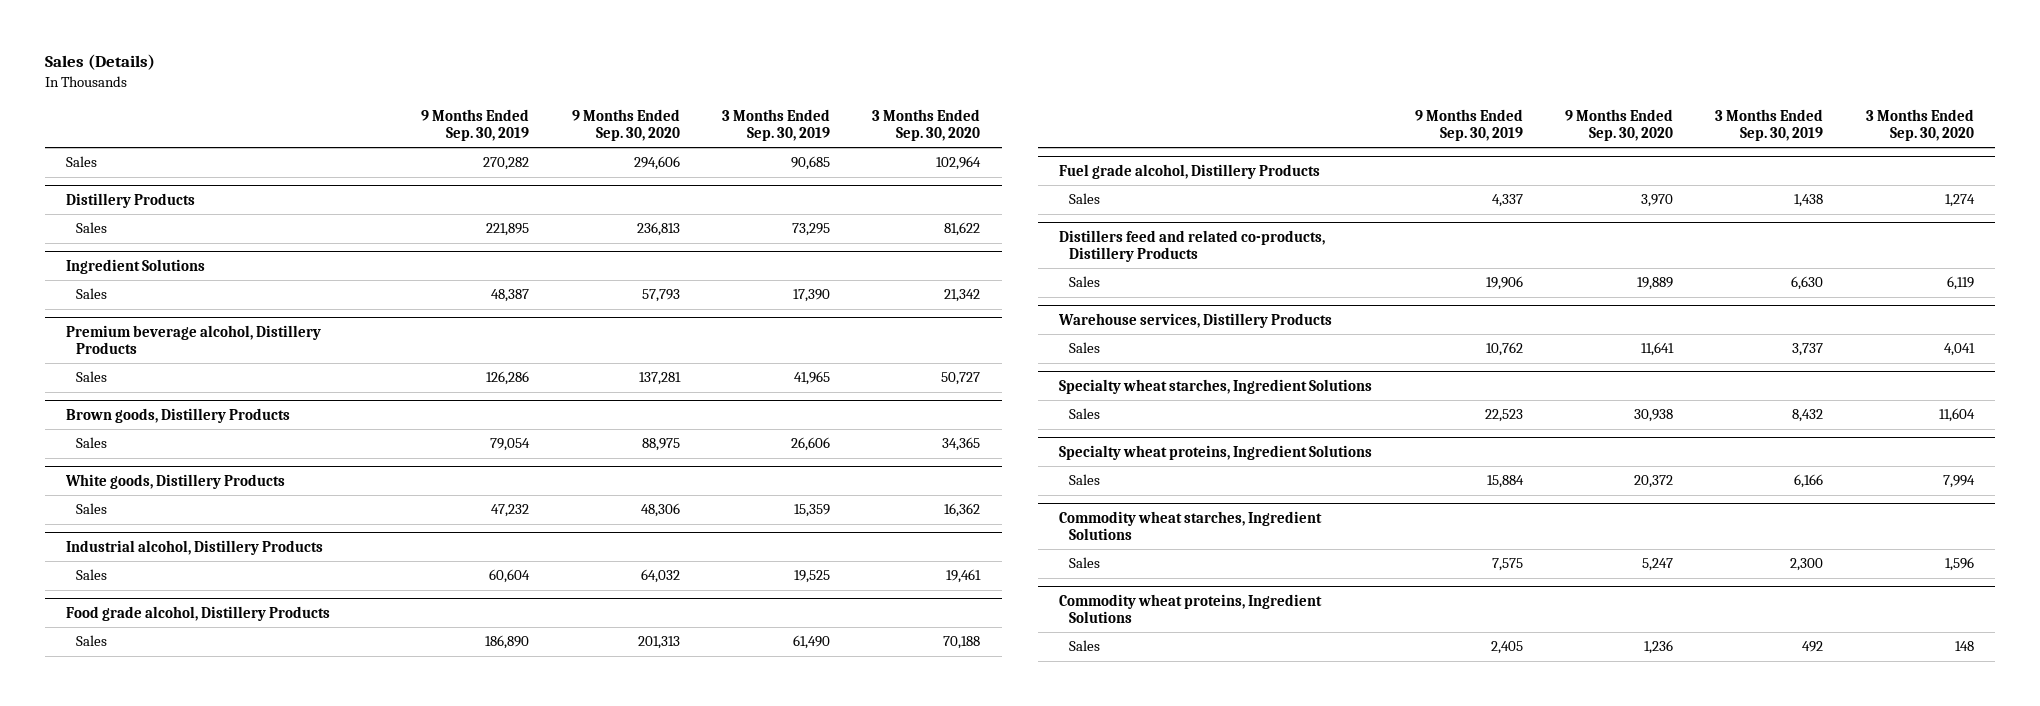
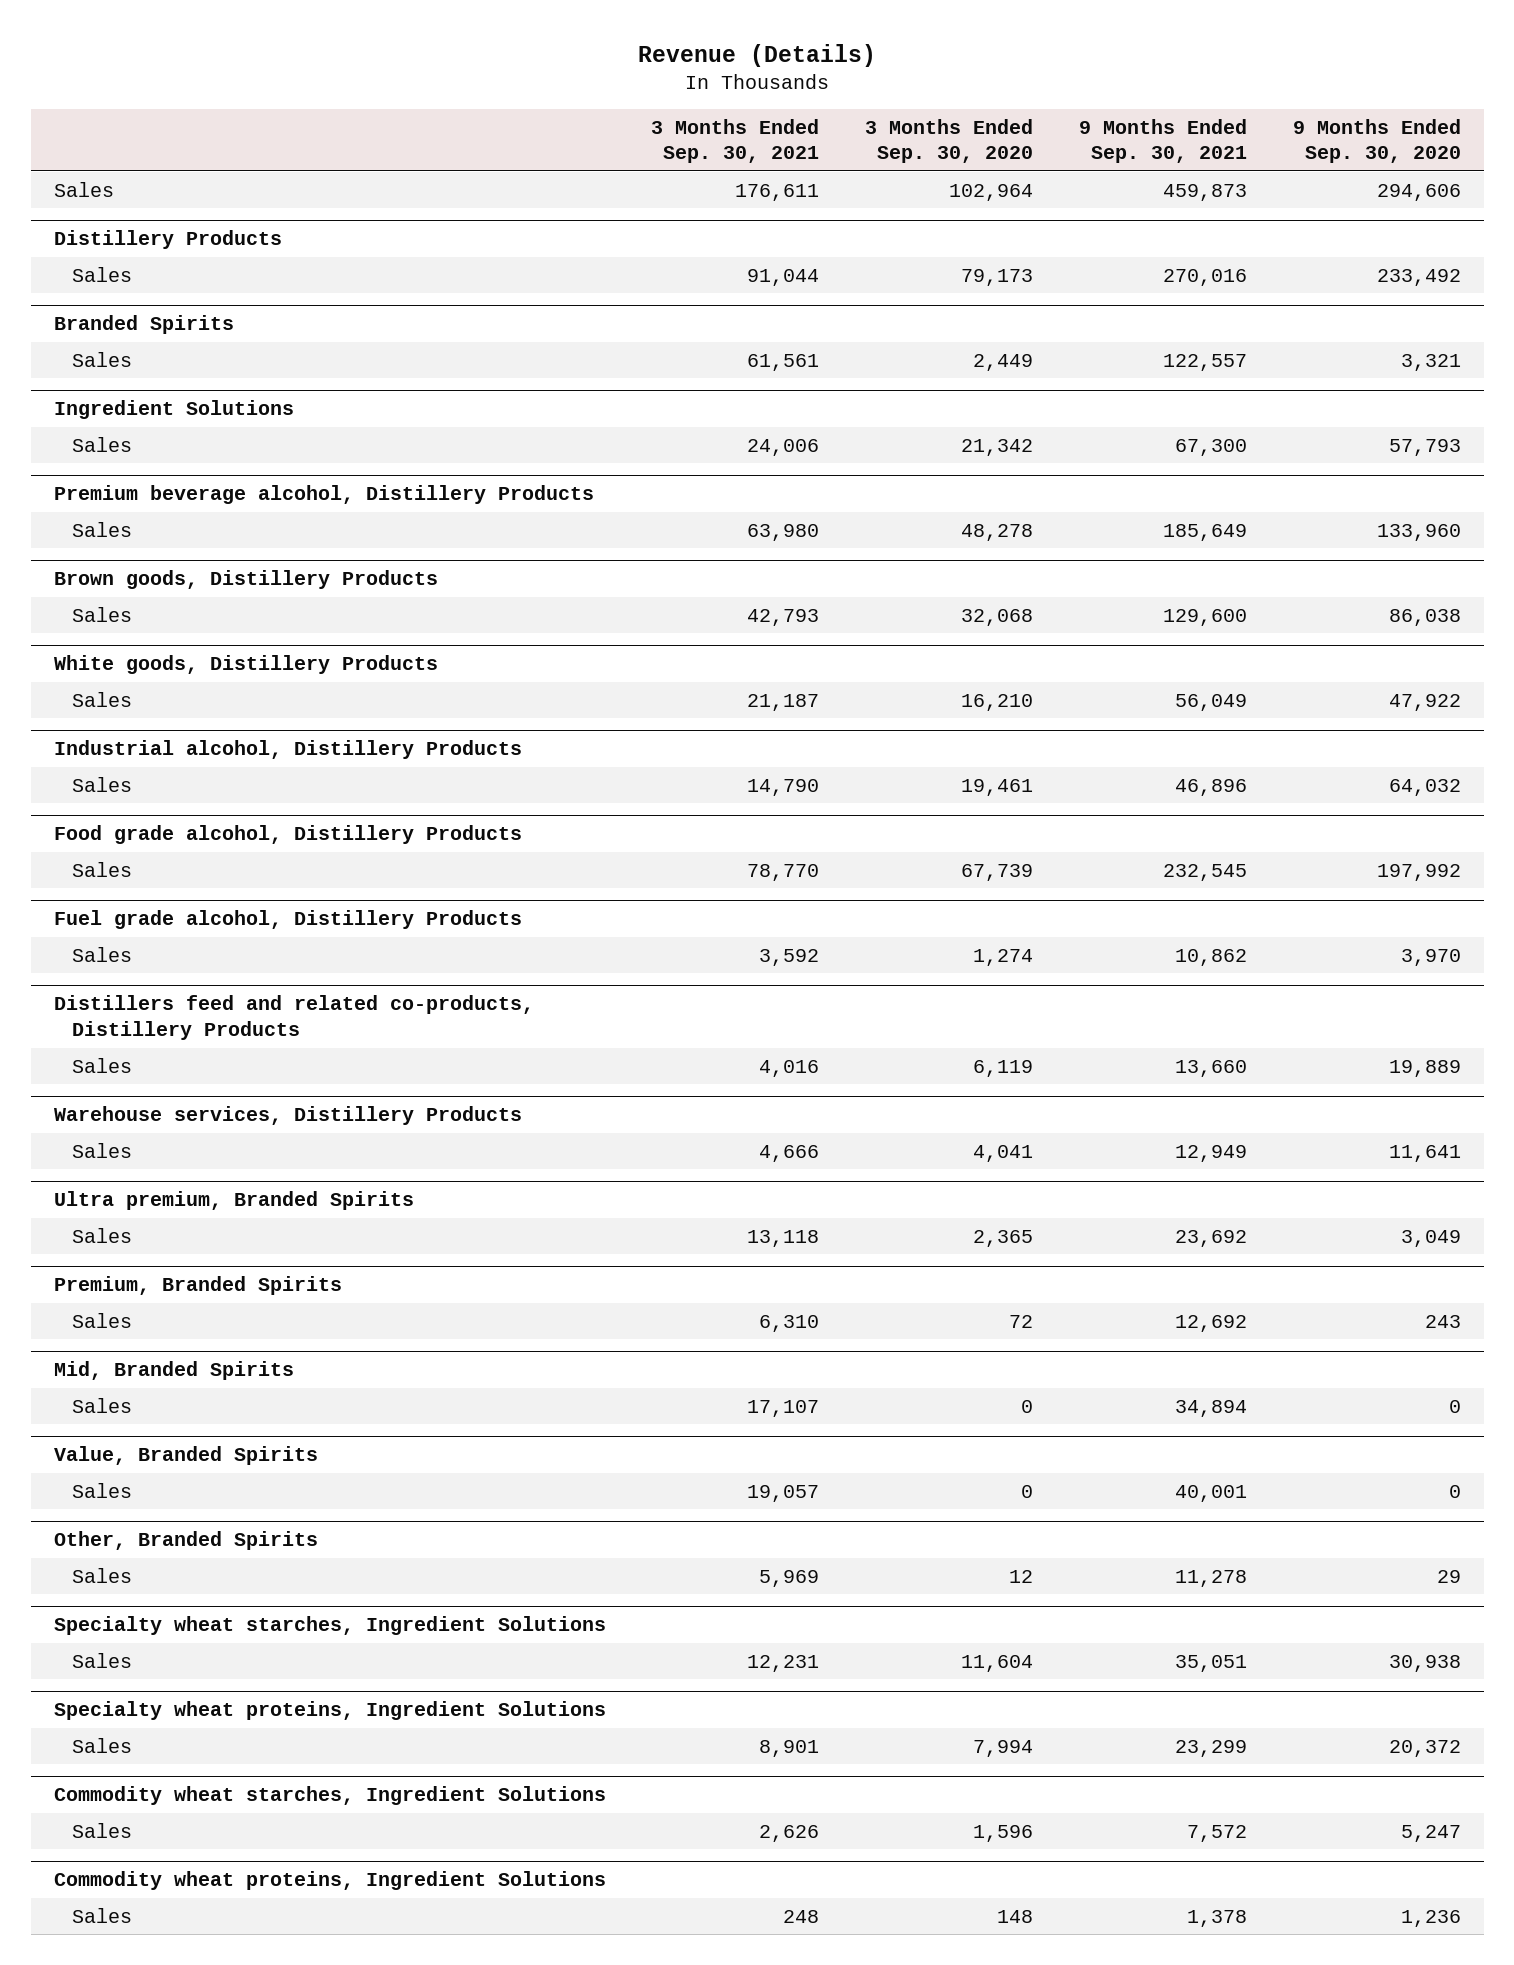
- Sales (Details)
+ Revenue (Details)
- | 9 Months Ended Sep. 30, 2019 | 9 Months Ended Sep. 30, 2020 | 3 Months Ended Sep. 30, 2019 | 3 Months Ended Sep. 30, 2020
+ | 3 Months Ended Sep. 30, 2021 | 3 Months Ended Sep. 30, 2020 | 9 Months Ended Sep. 30, 2021 | 9 Months Ended Sep. 30, 2020
@ Distillery Products
- Sales | 221,895 | 236,813 | 73,295 | 81,622
+ Sales | 91,044 | 79,173 | 270,016 | 233,492
+ Branded Spirits
+ Sales | 61,561 | 2,449 | 122,557 | 3,321
@ Premium beverage alcohol, Distillery Products
- Sales | 126,286 | 137,281 | 41,965 | 50,727
+ Sales | 63,980 | 48,278 | 185,649 | 133,960
@ Brown goods, Distillery Products
- Sales | 79,054 | 88,975 | 26,606 | 34,365
+ Sales | 42,793 | 32,068 | 129,600 | 86,038
@ White goods, Distillery Products
- Sales | 47,232 | 48,306 | 15,359 | 16,362
+ Sales | 21,187 | 16,210 | 56,049 | 47,922
@ Food grade alcohol, Distillery Products
- Sales | 186,890 | 201,313 | 61,490 | 70,188
+ Sales | 78,770 | 67,739 | 232,545 | 197,992
+ Ultra premium, Branded Spirits
+ Sales | 13,118 | 2,365 | 23,692 | 3,049
+ Premium, Branded Spirits
+ Sales | 6,310 | 72 | 12,692 | 243
+ Mid, Branded Spirits
+ Sales | 17,107 | 0 | 34,894 | 0
+ Value, Branded Spirits
+ Sales | 19,057 | 0 | 40,001 | 0
+ Other, Branded Spirits
+ Sales | 5,969 | 12 | 11,278 | 29

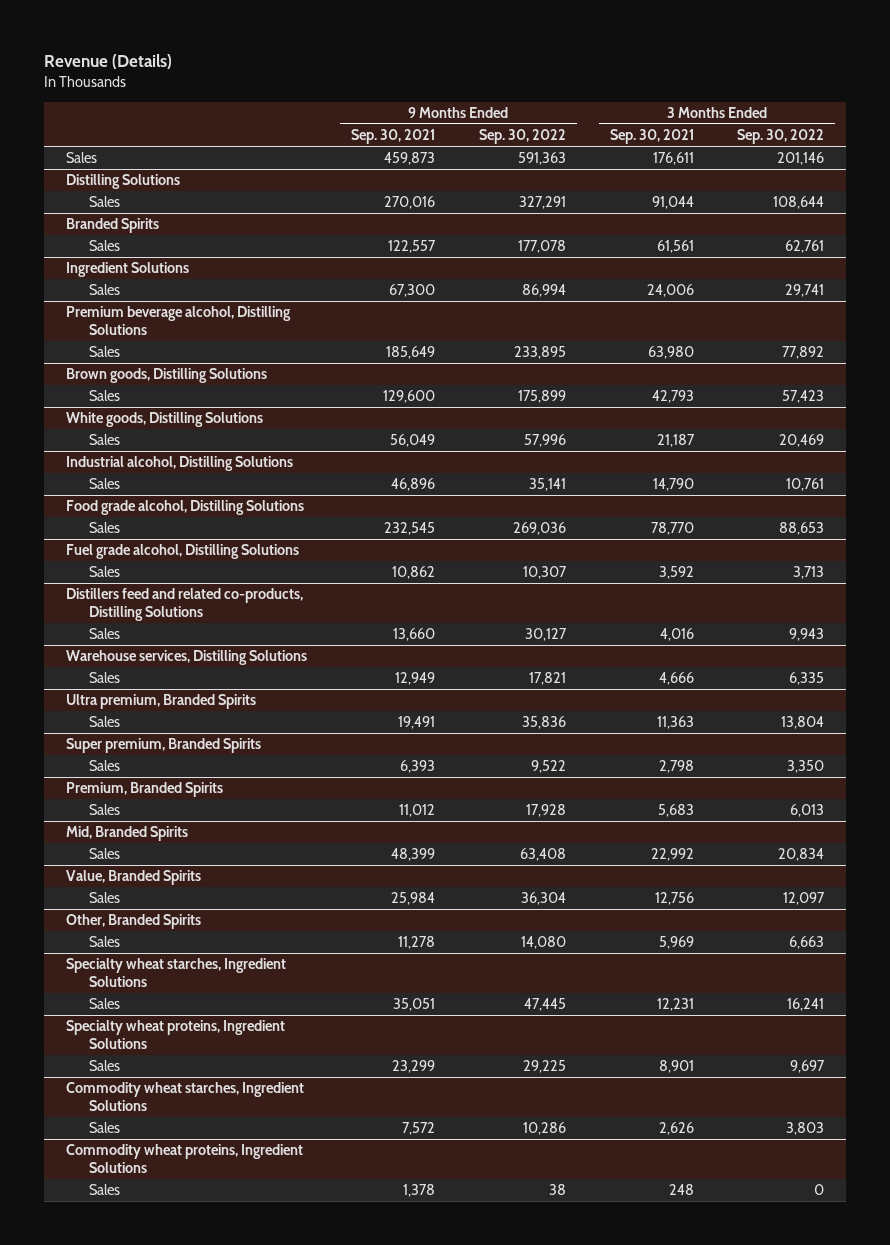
- | 3 Months Ended Sep. 30, 2021 | 3 Months Ended Sep. 30, 2020 | 9 Months Ended Sep. 30, 2021 | 9 Months Ended Sep. 30, 2020
+ | 9 Months Ended Sep. 30, 2021 | 9 Months Ended Sep. 30, 2022 | 3 Months Ended Sep. 30, 2021 | 3 Months Ended Sep. 30, 2022
- Distillery Products
+ Distilling Solutions
- Premium beverage alcohol, Distillery Products
+ Premium beverage alcohol, Distilling Solutions
- Brown goods, Distillery Products
+ Brown goods, Distilling Solutions
- White goods, Distillery Products
+ White goods, Distilling Solutions
- Industrial alcohol, Distillery Products
+ Industrial alcohol, Distilling Solutions
- Food grade alcohol, Distillery Products
+ Food grade alcohol, Distilling Solutions
- Fuel grade alcohol, Distillery Products
+ Fuel grade alcohol, Distilling Solutions
- Distillers feed and related co-products, Distillery Products
+ Distillers feed and related co-products, Distilling Solutions
- Warehouse services, Distillery Products
+ Warehouse services, Distilling Solutions
@ Ultra premium, Branded Spirits
- Sales | 13,118 | 2,365 | 23,692 | 3,049
+ Sales | 19,491 | 35,836 | 11,363 | 13,804
+ Super premium, Branded Spirits
+ Sales | 6,393 | 9,522 | 2,798 | 3,350
@ Premium, Branded Spirits
- Sales | 6,310 | 72 | 12,692 | 243
+ Sales | 11,012 | 17,928 | 5,683 | 6,013
@ Mid, Branded Spirits
- Sales | 17,107 | 0 | 34,894 | 0
+ Sales | 48,399 | 63,408 | 22,992 | 20,834
@ Value, Branded Spirits
- Sales | 19,057 | 0 | 40,001 | 0
+ Sales | 25,984 | 36,304 | 12,756 | 12,097

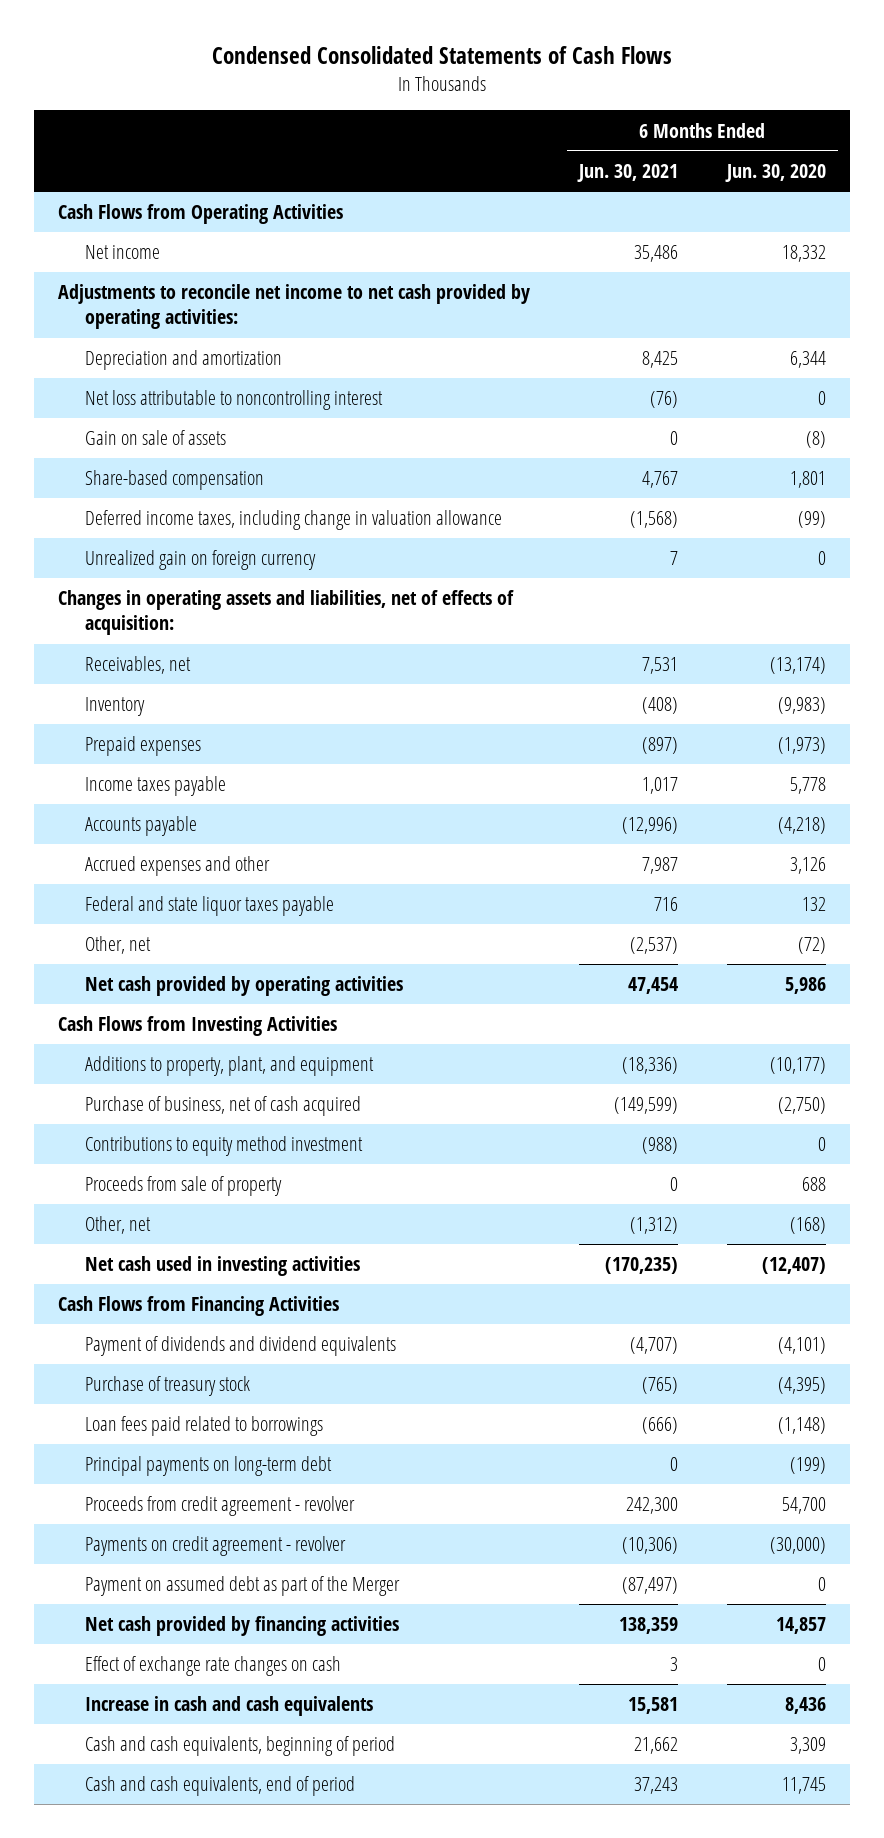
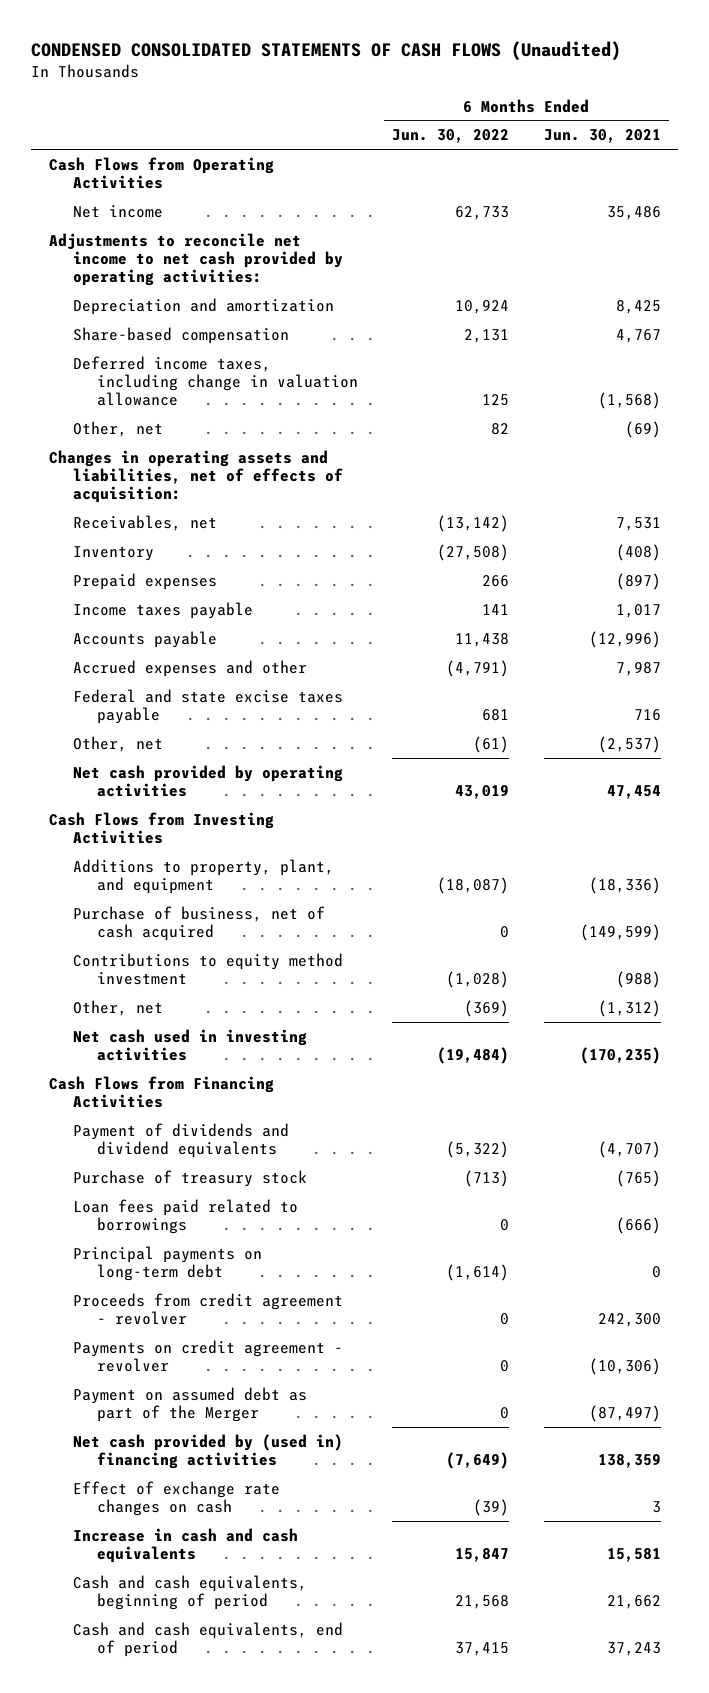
- Condensed Consolidated Statements of Cash Flows
+ CONDENSED CONSOLIDATED STATEMENTS OF CASH FLOWS (Unaudited)
- | 6 Months Ended Jun. 30, 2021 | 6 Months Ended Jun. 30, 2020
+ | 6 Months Ended Jun. 30, 2022 | 6 Months Ended Jun. 30, 2021
- Net loss attributable to noncontrolling interest | (76) | 0
- Gain on sale of assets | 0 | (8)
- Unrealized gain on foreign currency | 7 | 0
+ Other, net | 82 | (69)
- Federal and state liquor taxes payable | 716 | 132
+ Federal and state excise taxes payable | 681 | 716
- Proceeds from sale of property | 0 | 688
- Net cash provided by financing activities | 138,359 | 14,857
+ Net cash provided by (used in) financing activities | (7,649) | 138,359

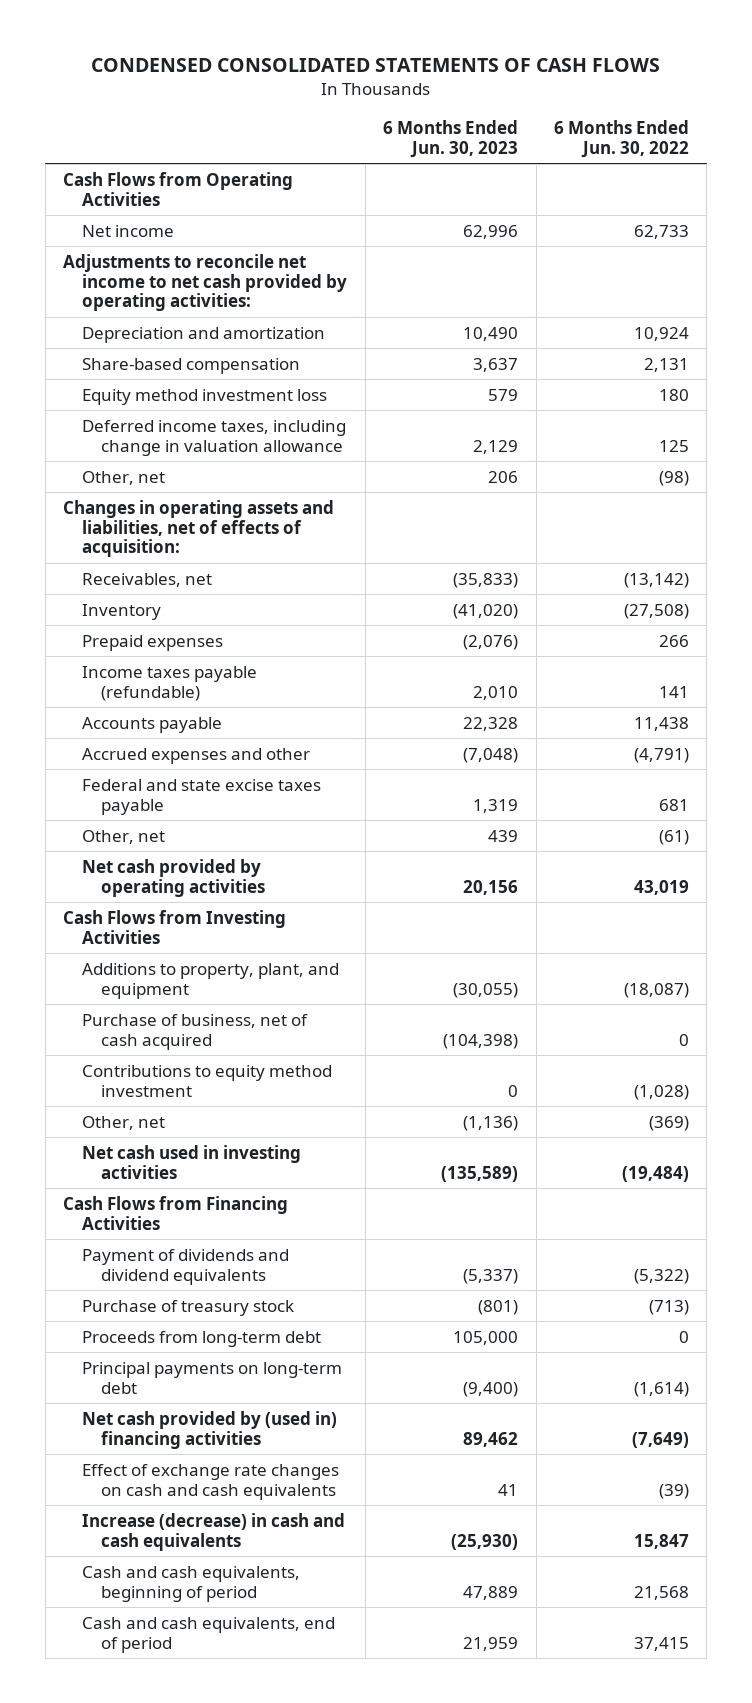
- CONDENSED CONSOLIDATED STATEMENTS OF CASH FLOWS (Unaudited)
+ CONDENSED CONSOLIDATED STATEMENTS OF CASH FLOWS
- | 6 Months Ended Jun. 30, 2022 | 6 Months Ended Jun. 30, 2021
+ | 6 Months Ended Jun. 30, 2023 | 6 Months Ended Jun. 30, 2022
+ Equity method investment loss | 579 | 180
- Other, net | 82 | (69)
+ Other, net | 206 | (98)
- Income taxes payable | 141 | 1,017
+ Income taxes payable (refundable) | 2,010 | 141
- Loan fees paid related to borrowings | 0 | (666)
+ Proceeds from long-term debt | 105,000 | 0
- Proceeds from credit agreement - revolver | 0 | 242,300
- Payments on credit agreement - revolver | 0 | (10,306)
- Payment on assumed debt as part of the Merger | 0 | (87,497)
- Effect of exchange rate changes on cash | (39) | 3
- Increase in cash and cash equivalents | 15,847 | 15,581
+ Effect of exchange rate changes on cash and cash equivalents | 41 | (39)
+ Increase (decrease) in cash and cash equivalents | (25,930) | 15,847

